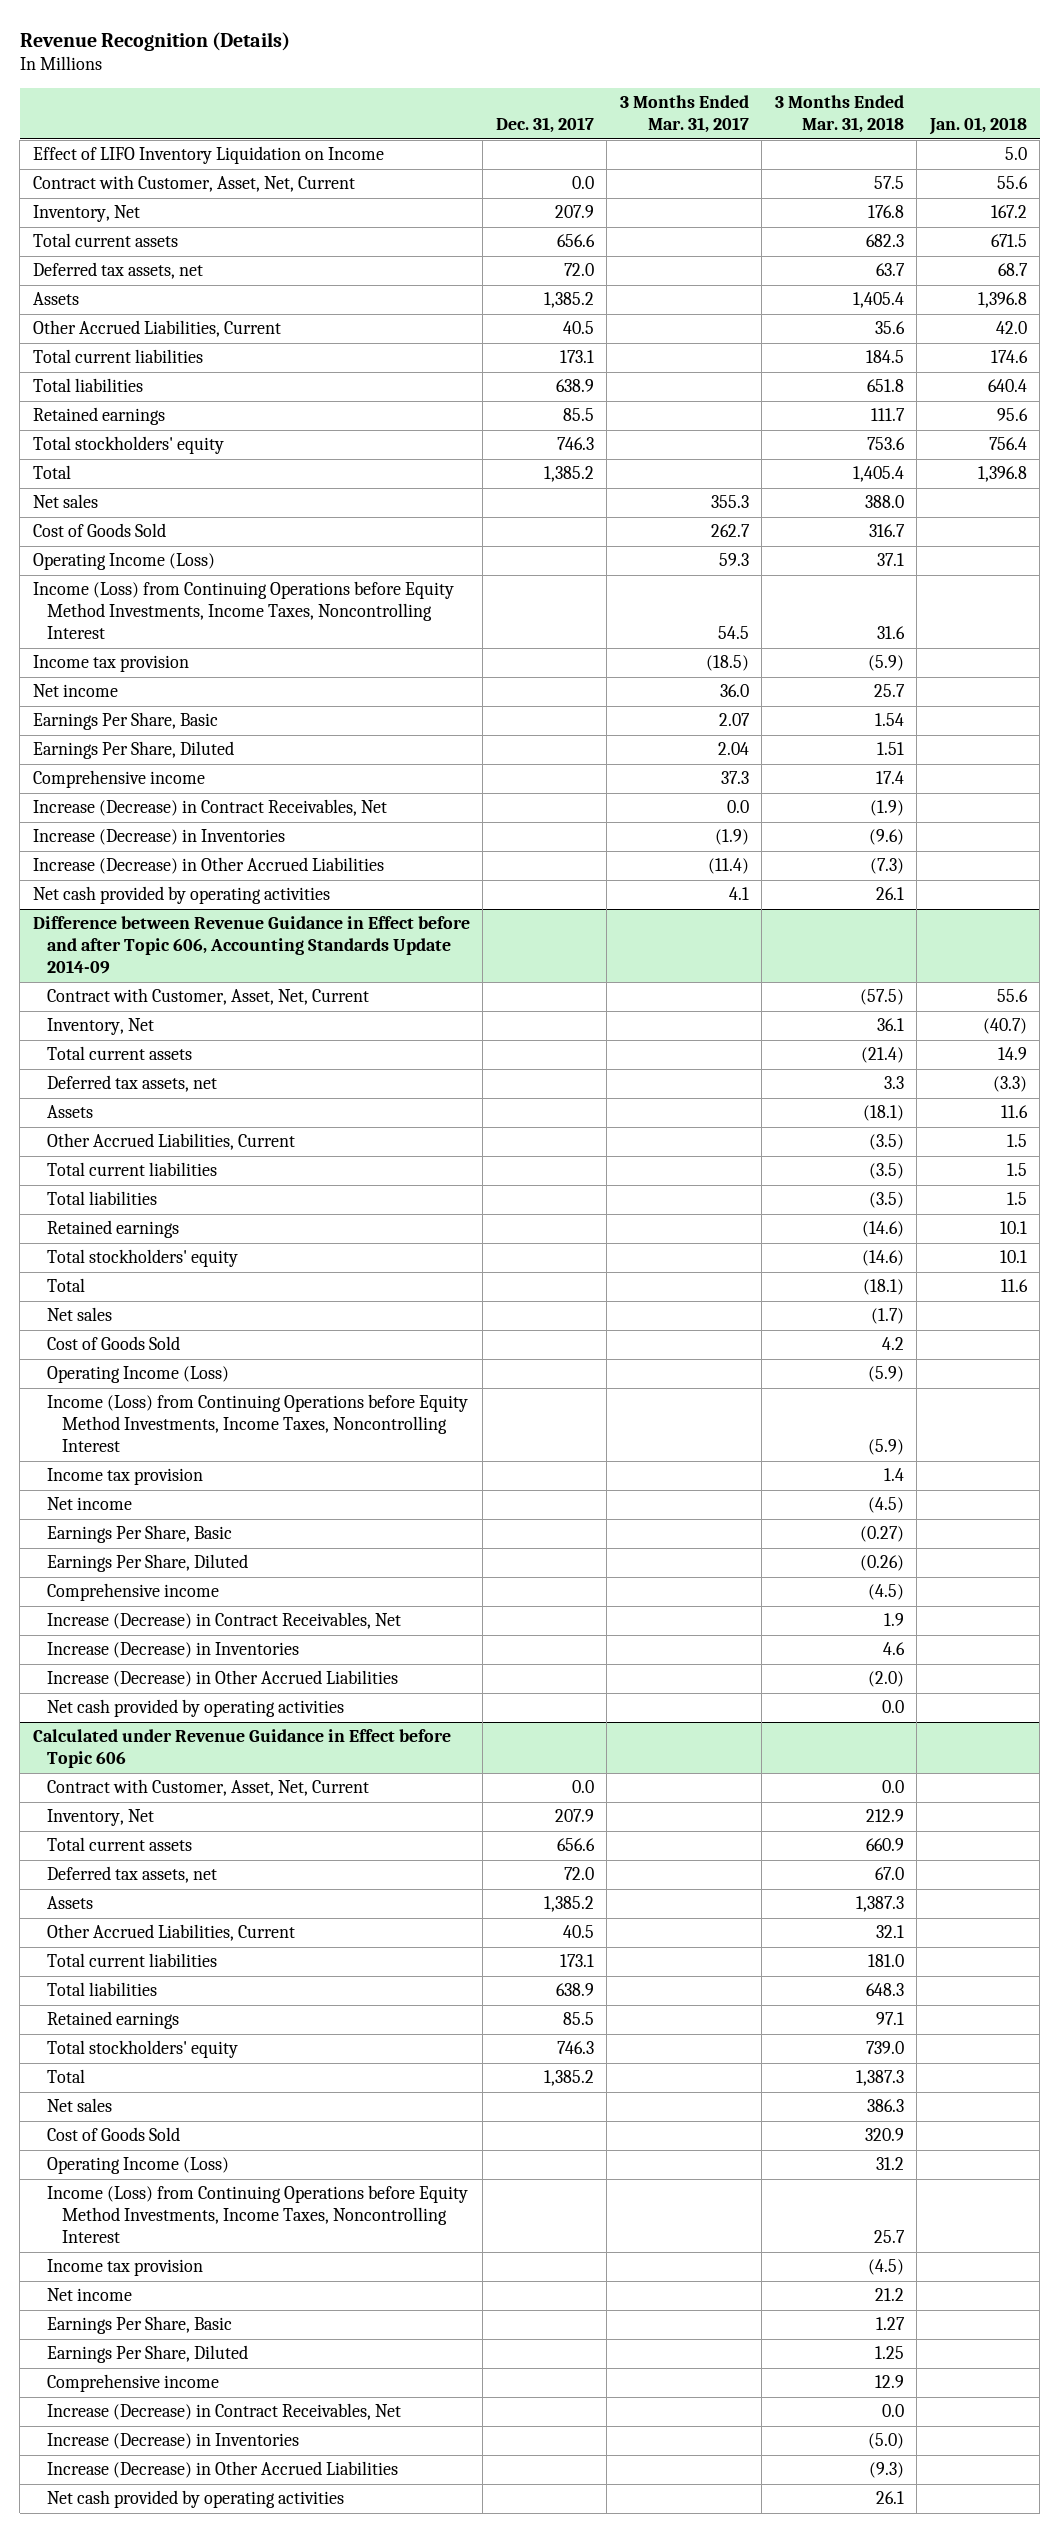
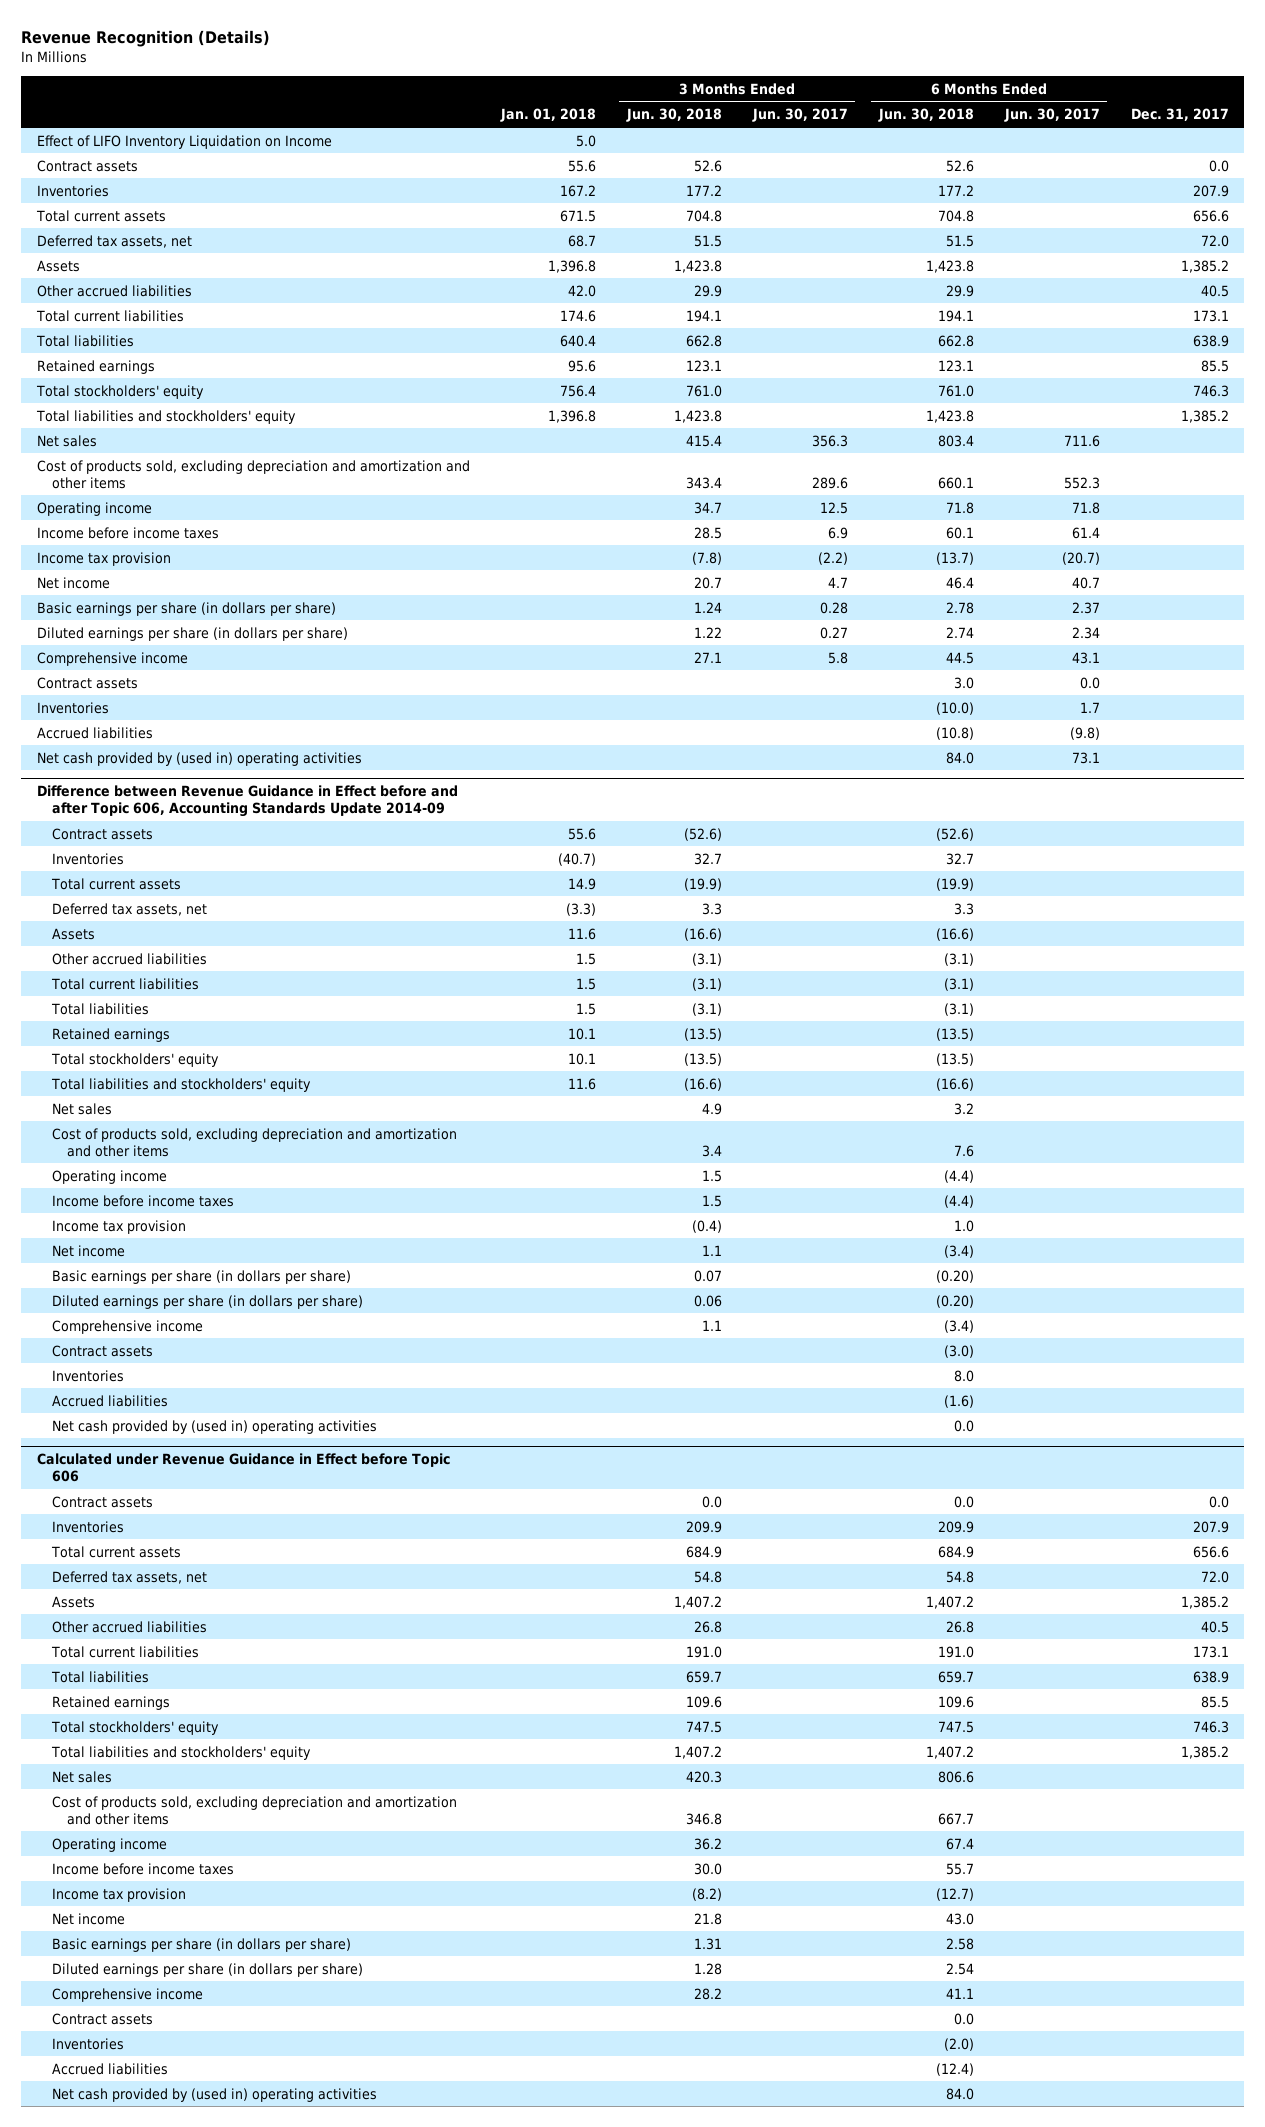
- | Dec. 31, 2017 | 3 Months Ended Mar. 31, 2017 | 3 Months Ended Mar. 31, 2018 | Jan. 01, 2018
+ | Jan. 01, 2018 | 3 Months Ended Jun. 30, 2018 | 3 Months Ended Jun. 30, 2017 | 6 Months Ended Jun. 30, 2018 | 6 Months Ended Jun. 30, 2017 | Dec. 31, 2017
- Contract with Customer, Asset, Net, Current | 0.0 | | 57.5 | 55.6
- Inventory, Net | 207.9 | | 176.8 | 167.2
+ Contract assets | 55.6 | 52.6 | | 52.6 | | 0.0
+ Inventories | 167.2 | 177.2 | | 177.2 | | 207.9
- Other Accrued Liabilities, Current | 40.5 | | 35.6 | 42.0
+ Other accrued liabilities | 42.0 | 29.9 | | 29.9 | | 40.5
- Total | 1,385.2 | | 1,405.4 | 1,396.8
+ Total liabilities and stockholders' equity | 1,396.8 | 1,423.8 | | 1,423.8 | | 1,385.2
- Cost of Goods Sold | | 262.7 | 316.7 |
- Operating Income (Loss) | | 59.3 | 37.1 |
- Income (Loss) from Continuing Operations before Equity Method Investments, Income Taxes, Noncontrolling Interest | | 54.5 | 31.6 |
+ Cost of products sold, excluding depreciation and amortization and other items | | 343.4 | 289.6 | 660.1 | 552.3 |
+ Operating income | | 34.7 | 12.5 | 71.8 | 71.8 |
+ Income before income taxes | | 28.5 | 6.9 | 60.1 | 61.4 |
- Earnings Per Share, Basic | | 2.07 | 1.54 |
- Earnings Per Share, Diluted | | 2.04 | 1.51 |
+ Basic earnings per share (in dollars per share) | | 1.24 | 0.28 | 2.78 | 2.37 |
+ Diluted earnings per share (in dollars per share) | | 1.22 | 0.27 | 2.74 | 2.34 |
- Increase (Decrease) in Contract Receivables, Net | | 0.0 | (1.9) |
- Increase (Decrease) in Inventories | | (1.9) | (9.6) |
- Increase (Decrease) in Other Accrued Liabilities | | (11.4) | (7.3) |
- Net cash provided by operating activities | | 4.1 | 26.1 |
+ Contract assets | | | | 3.0 | 0.0 |
+ Inventories | | | | (10.0) | 1.7 |
+ Accrued liabilities | | | | (10.8) | (9.8) |
+ Net cash provided by (used in) operating activities | | | | 84.0 | 73.1 |
@ Difference between Revenue Guidance in Effect before and after Topic 606, Accounting Standards Update 2014-09
- Contract with Customer, Asset, Net, Current | | | (57.5) | 55.6
- Inventory, Net | | | 36.1 | (40.7)
+ Contract assets | 55.6 | (52.6) | | (52.6) | |
+ Inventories | (40.7) | 32.7 | | 32.7 | |
- Other Accrued Liabilities, Current | | | (3.5) | 1.5
+ Other accrued liabilities | 1.5 | (3.1) | | (3.1) | |
- Total | | | (18.1) | 11.6
+ Total liabilities and stockholders' equity | 11.6 | (16.6) | | (16.6) | |
- Cost of Goods Sold | | | 4.2 |
- Operating Income (Loss) | | | (5.9) |
- Income (Loss) from Continuing Operations before Equity Method Investments, Income Taxes, Noncontrolling Interest | | | (5.9) |
+ Cost of products sold, excluding depreciation and amortization and other items | | 3.4 | | 7.6 | |
+ Operating income | | 1.5 | | (4.4) | |
+ Income before income taxes | | 1.5 | | (4.4) | |
- Earnings Per Share, Basic | | | (0.27) |
- Earnings Per Share, Diluted | | | (0.26) |
+ Basic earnings per share (in dollars per share) | | 0.07 | | (0.20) | |
+ Diluted earnings per share (in dollars per share) | | 0.06 | | (0.20) | |
- Increase (Decrease) in Contract Receivables, Net | | | 1.9 |
- Increase (Decrease) in Inventories | | | 4.6 |
- Increase (Decrease) in Other Accrued Liabilities | | | (2.0) |
- Net cash provided by operating activities | | | 0.0 |
+ Contract assets | | | | (3.0) | |
+ Inventories | | | | 8.0 | |
+ Accrued liabilities | | | | (1.6) | |
+ Net cash provided by (used in) operating activities | | | | 0.0 | |
@ Calculated under Revenue Guidance in Effect before Topic 606
- Contract with Customer, Asset, Net, Current | 0.0 | | 0.0 |
- Inventory, Net | 207.9 | | 212.9 |
+ Contract assets | | 0.0 | | 0.0 | | 0.0
+ Inventories | | 209.9 | | 209.9 | | 207.9
- Other Accrued Liabilities, Current | 40.5 | | 32.1 |
+ Other accrued liabilities | | 26.8 | | 26.8 | | 40.5
- Total | 1,385.2 | | 1,387.3 |
+ Total liabilities and stockholders' equity | | 1,407.2 | | 1,407.2 | | 1,385.2
- Cost of Goods Sold | | | 320.9 |
- Operating Income (Loss) | | | 31.2 |
- Income (Loss) from Continuing Operations before Equity Method Investments, Income Taxes, Noncontrolling Interest | | | 25.7 |
+ Cost of products sold, excluding depreciation and amortization and other items | | 346.8 | | 667.7 | |
+ Operating income | | 36.2 | | 67.4 | |
+ Income before income taxes | | 30.0 | | 55.7 | |
- Earnings Per Share, Basic | | | 1.27 |
- Earnings Per Share, Diluted | | | 1.25 |
+ Basic earnings per share (in dollars per share) | | 1.31 | | 2.58 | |
+ Diluted earnings per share (in dollars per share) | | 1.28 | | 2.54 | |
- Increase (Decrease) in Contract Receivables, Net | | | 0.0 |
- Increase (Decrease) in Inventories | | | (5.0) |
- Increase (Decrease) in Other Accrued Liabilities | | | (9.3) |
- Net cash provided by operating activities | | | 26.1 |
+ Contract assets | | | | 0.0 | |
+ Inventories | | | | (2.0) | |
+ Accrued liabilities | | | | (12.4) | |
+ Net cash provided by (used in) operating activities | | | | 84.0 | |

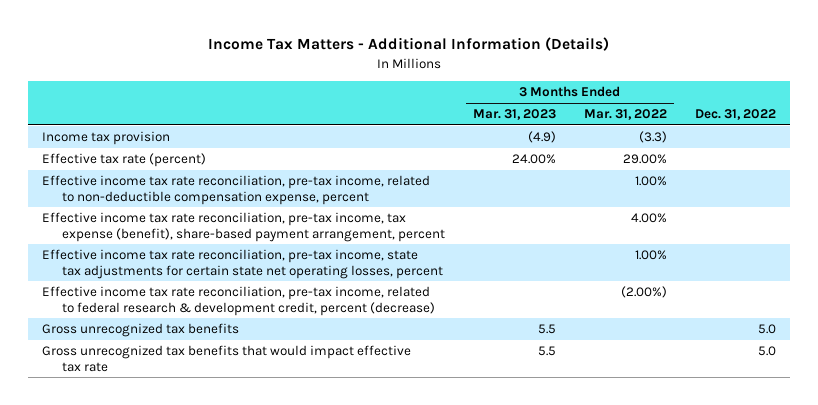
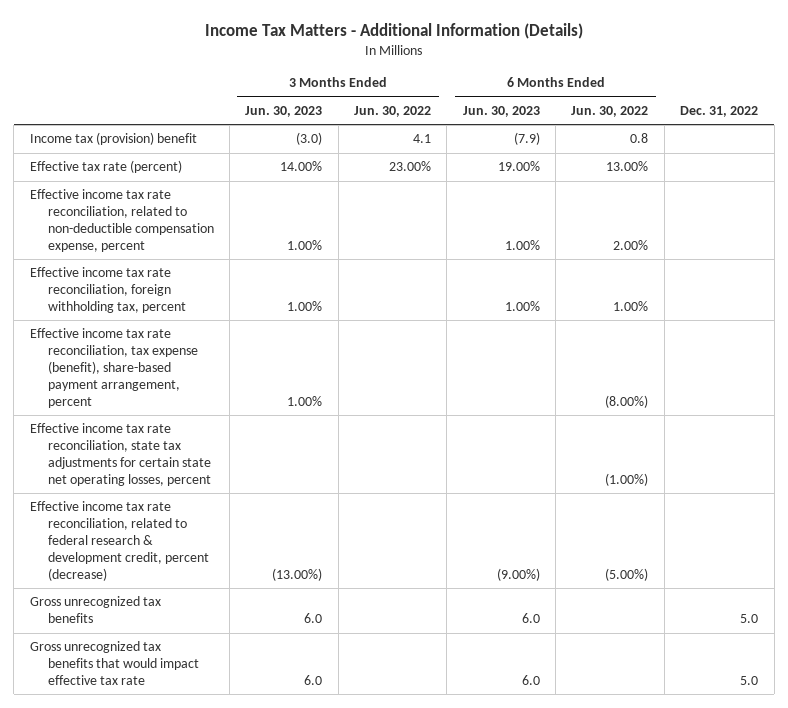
- | 3 Months Ended Mar. 31, 2023 | 3 Months Ended Mar. 31, 2022 | Dec. 31, 2022
+ | 3 Months Ended Jun. 30, 2023 | 3 Months Ended Jun. 30, 2022 | 6 Months Ended Jun. 30, 2023 | 6 Months Ended Jun. 30, 2022 | Dec. 31, 2022
- Income tax provision | (4.9) | (3.3) |
+ Income tax (provision) benefit | (3.0) | 4.1 | (7.9) | 0.8 |
- Effective income tax rate reconciliation, pre-tax income, related to non-deductible compensation expense, percent | | 1.00% |
- Effective income tax rate reconciliation, pre-tax income, tax expense (benefit), share-based payment arrangement, percent | | 4.00% |
- Effective income tax rate reconciliation, pre-tax income, state tax adjustments for certain state net operating losses, percent | | 1.00% |
- Effective income tax rate reconciliation, pre-tax income, related to federal research & development credit, percent (decrease) | | (2.00%) |
+ Effective income tax rate reconciliation, related to non-deductible compensation expense, percent | 1.00% | | 1.00% | 2.00% |
+ Effective income tax rate reconciliation, foreign withholding tax, percent | 1.00% | | 1.00% | 1.00% |
+ Effective income tax rate reconciliation, tax expense (benefit), share-based payment arrangement, percent | 1.00% | | | (8.00%) |
+ Effective income tax rate reconciliation, state tax adjustments for certain state net operating losses, percent | | | | (1.00%) |
+ Effective income tax rate reconciliation, related to federal research & development credit, percent (decrease) | (13.00%) | | (9.00%) | (5.00%) |

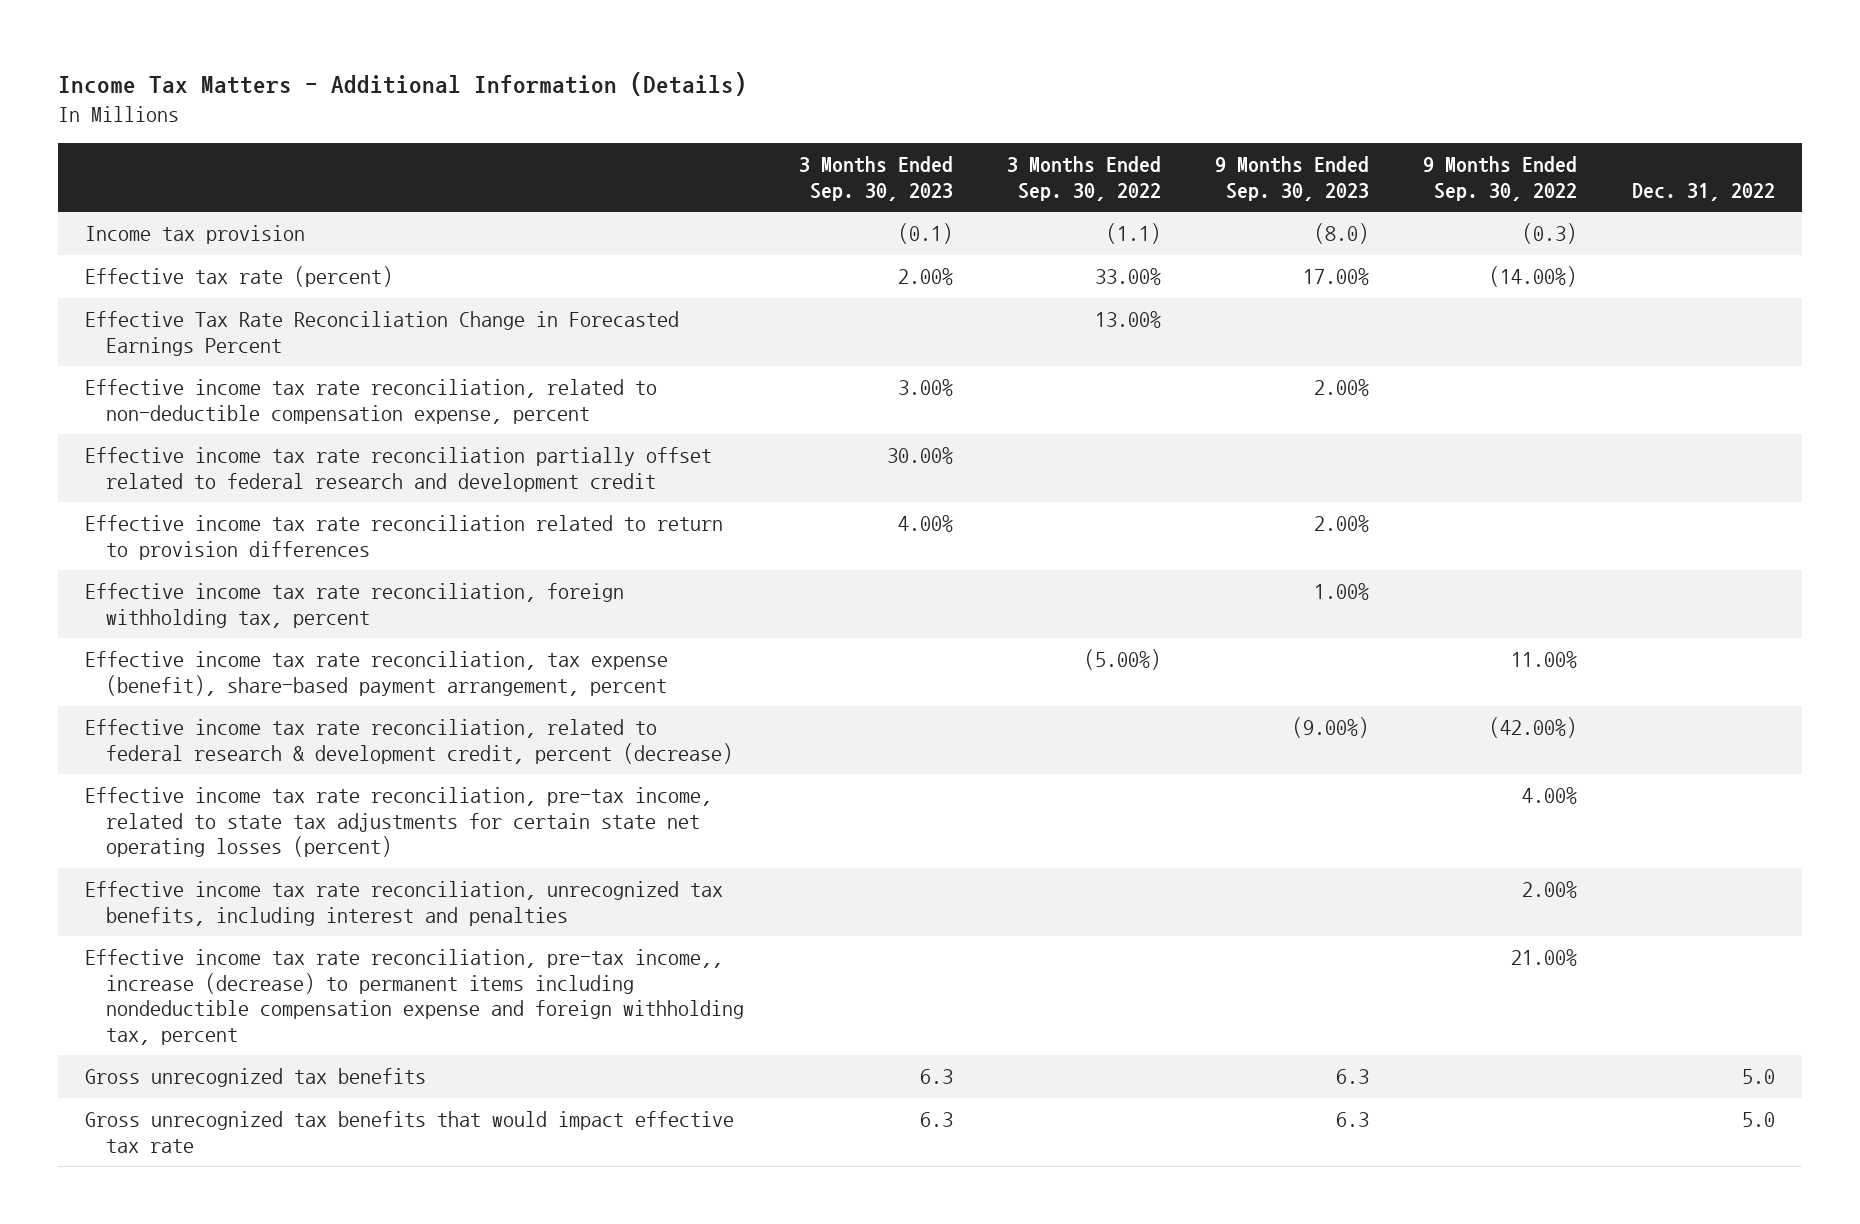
- | 3 Months Ended Jun. 30, 2023 | 3 Months Ended Jun. 30, 2022 | 6 Months Ended Jun. 30, 2023 | 6 Months Ended Jun. 30, 2022 | Dec. 31, 2022
+ | 3 Months Ended Sep. 30, 2023 | 3 Months Ended Sep. 30, 2022 | 9 Months Ended Sep. 30, 2023 | 9 Months Ended Sep. 30, 2022 | Dec. 31, 2022
- Income tax (provision) benefit | (3.0) | 4.1 | (7.9) | 0.8 |
+ Income tax provision | (0.1) | (1.1) | (8.0) | (0.3) |
+ Effective Tax Rate Reconciliation Change in Forecasted Earnings Percent | | 13.00% | | |
+ Effective income tax rate reconciliation partially offset related to federal research and development credit | 30.00% | | | |
+ Effective income tax rate reconciliation related to return to provision differences | 4.00% | | 2.00% | |
- Effective income tax rate reconciliation, state tax adjustments for certain state net operating losses, percent | | | | (1.00%) |
+ Effective income tax rate reconciliation, pre-tax income, related to state tax adjustments for certain state net operating losses (percent) | | | | 4.00% |
+ Effective income tax rate reconciliation, unrecognized tax benefits, including interest and penalties | | | | 2.00% |
+ Effective income tax rate reconciliation, pre-tax income,, increase (decrease) to permanent items including nondeductible compensation expense and foreign withholding tax, percent | | | | 21.00% |

